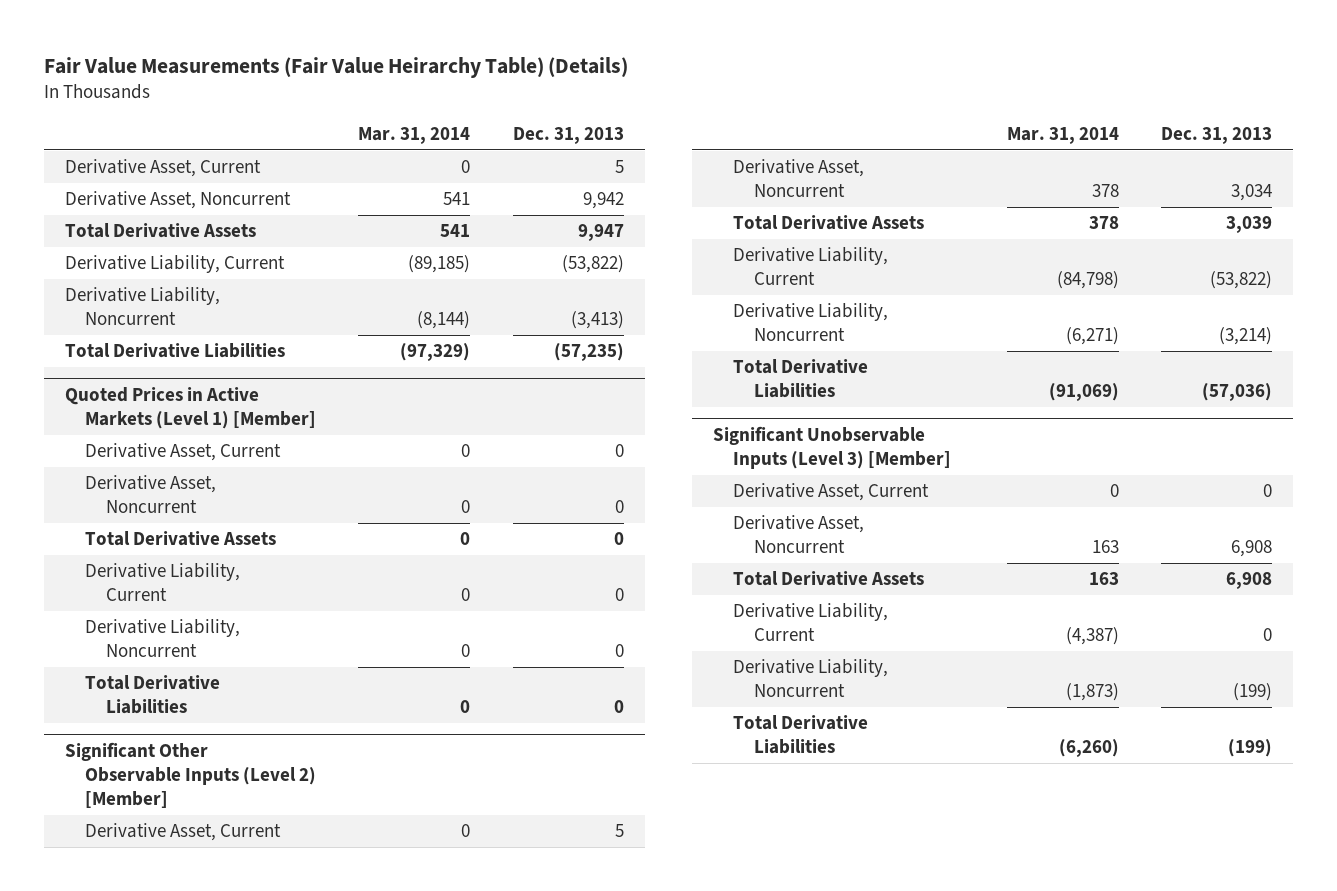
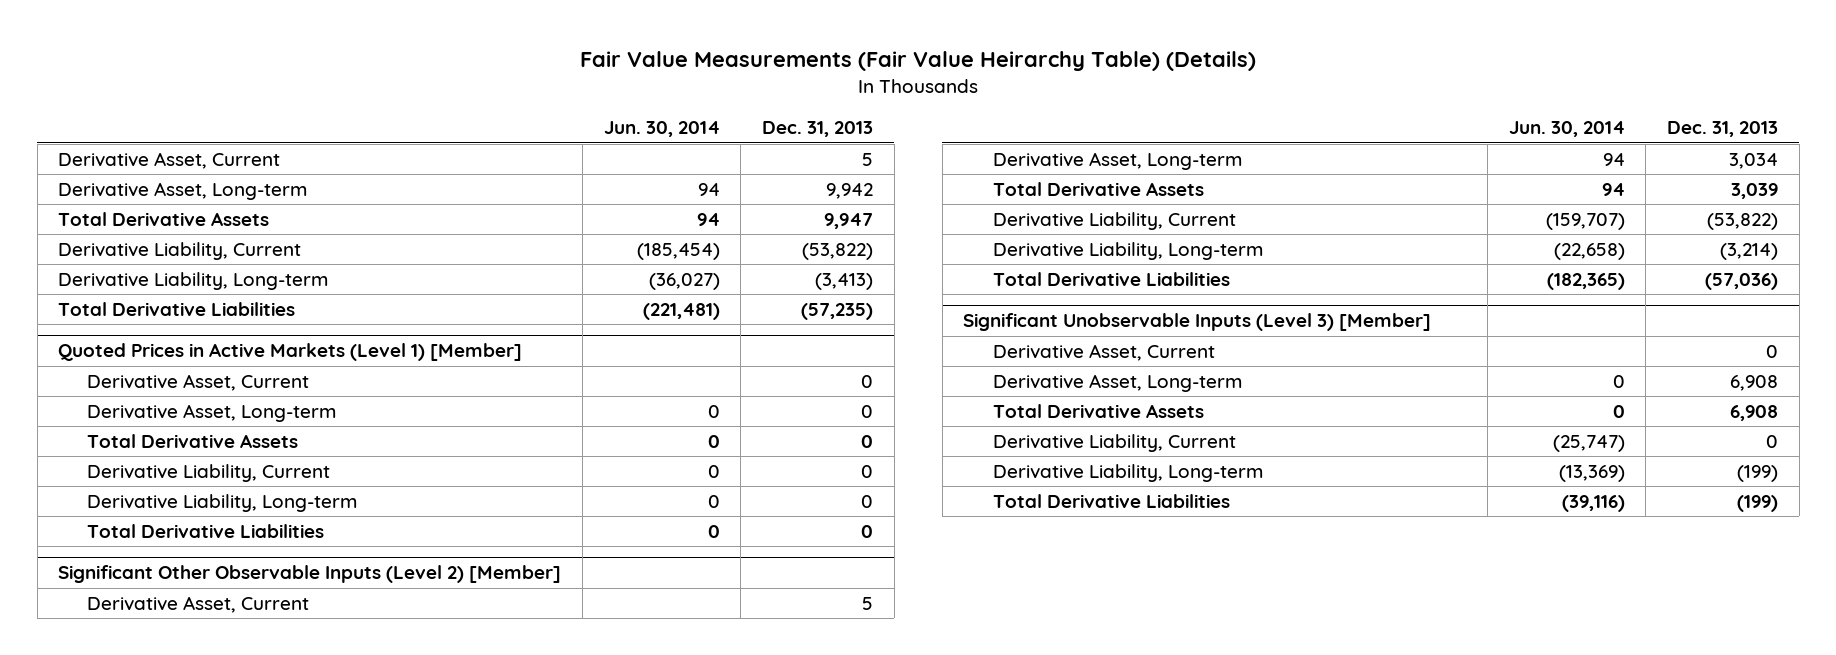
- | Mar. 31, 2014 | Dec. 31, 2013
+ | Jun. 30, 2014 | Dec. 31, 2013
- Derivative Asset, Noncurrent | 541 | 9,942
+ Derivative Asset, Long-term | 94 | 9,942
- Derivative Liability, Noncurrent | (8,144) | (3,413)
+ Derivative Liability, Long-term | (36,027) | (3,413)
@ Quoted Prices in Active Markets (Level 1) [Member]
- Derivative Asset, Noncurrent | 0 | 0
+ Derivative Asset, Long-term | 0 | 0
- Derivative Liability, Noncurrent | 0 | 0
+ Derivative Liability, Long-term | 0 | 0
@ Significant Other Observable Inputs (Level 2) [Member]
- Derivative Asset, Noncurrent | 378 | 3,034
+ Derivative Asset, Long-term | 94 | 3,034
- Derivative Liability, Noncurrent | (6,271) | (3,214)
+ Derivative Liability, Long-term | (22,658) | (3,214)
@ Significant Unobservable Inputs (Level 3) [Member]
- Derivative Asset, Noncurrent | 163 | 6,908
+ Derivative Asset, Long-term | 0 | 6,908
- Derivative Liability, Noncurrent | (1,873) | (199)
+ Derivative Liability, Long-term | (13,369) | (199)

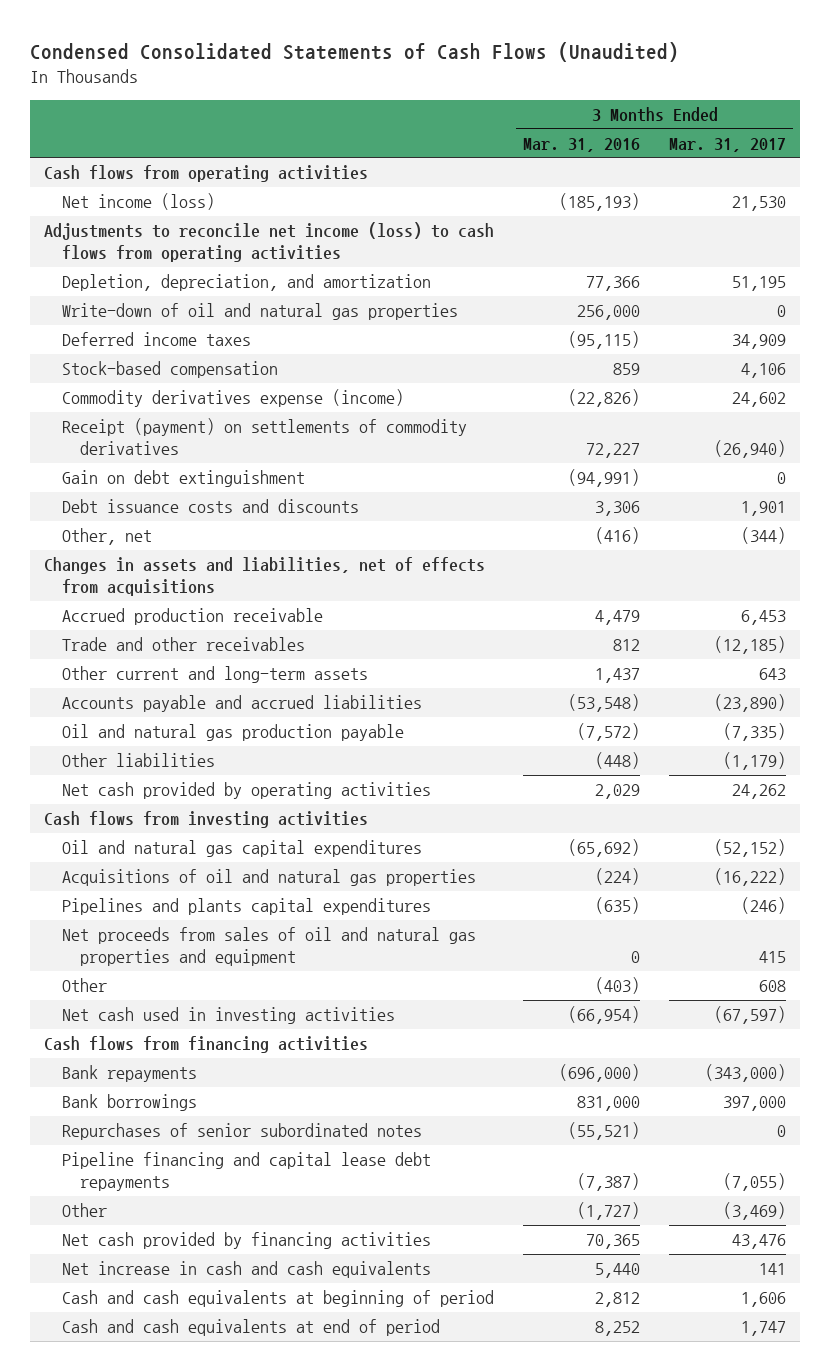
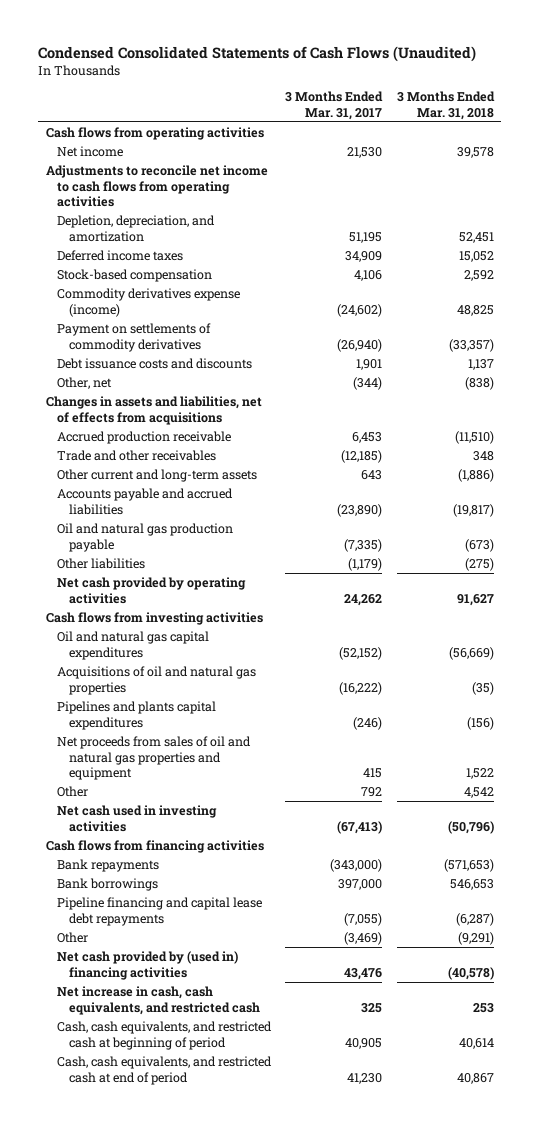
- | 3 Months Ended Mar. 31, 2016 | 3 Months Ended Mar. 31, 2017
+ | 3 Months Ended Mar. 31, 2017 | 3 Months Ended Mar. 31, 2018
- Net income (loss) | (185,193) | 21,530
- Adjustments to reconcile net income (loss) to cash flows from operating activities
+ Net income | 21,530 | 39,578
+ Adjustments to reconcile net income to cash flows from operating activities
- Write-down of oil and natural gas properties | 256,000 | 0
- Commodity derivatives expense (income) | (22,826) | 24,602
- Receipt (payment) on settlements of commodity derivatives | 72,227 | (26,940)
- Gain on debt extinguishment | (94,991) | 0
+ Commodity derivatives expense (income) | (24,602) | 48,825
+ Payment on settlements of commodity derivatives | (26,940) | (33,357)
- Other | (403) | 608
- Net cash used in investing activities | (66,954) | (67,597)
+ Other | 792 | 4,542
+ Net cash used in investing activities | (67,413) | (50,796)
- Repurchases of senior subordinated notes | (55,521) | 0
- Net cash provided by financing activities | 70,365 | 43,476
- Net increase in cash and cash equivalents | 5,440 | 141
- Cash and cash equivalents at beginning of period | 2,812 | 1,606
- Cash and cash equivalents at end of period | 8,252 | 1,747
+ Net cash provided by (used in) financing activities | 43,476 | (40,578)
+ Net increase in cash, cash equivalents, and restricted cash | 325 | 253
+ Cash, cash equivalents, and restricted cash at beginning of period | 40,905 | 40,614
+ Cash, cash equivalents, and restricted cash at end of period | 41,230 | 40,867

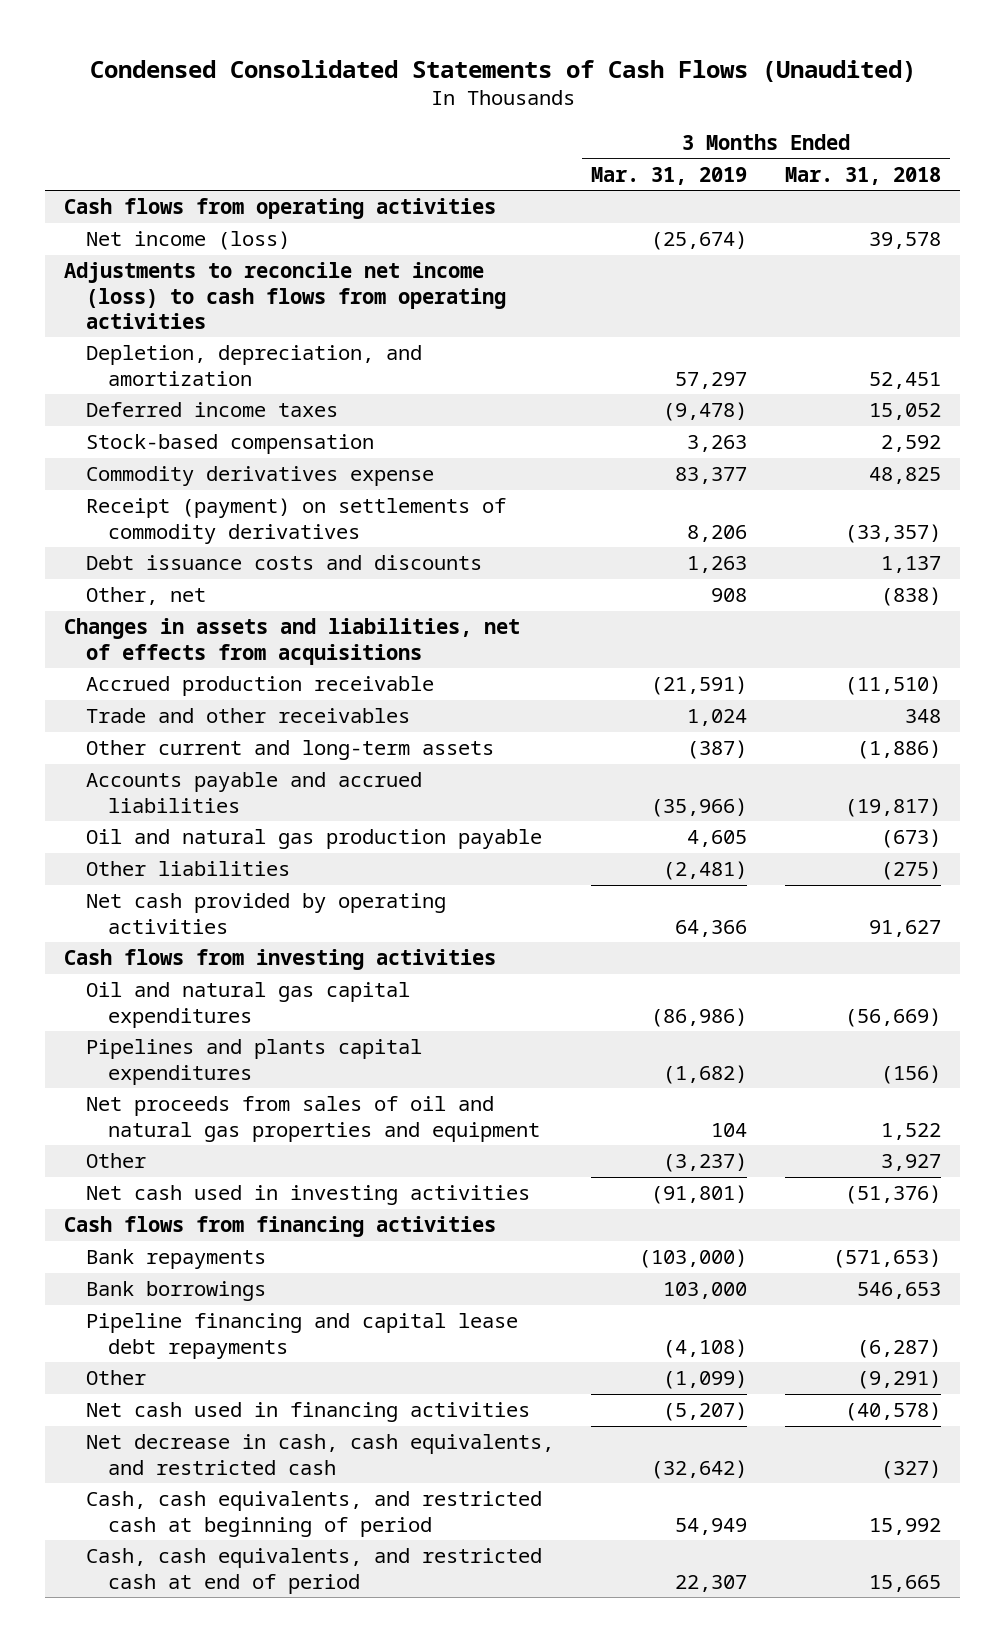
- | 3 Months Ended Mar. 31, 2017 | 3 Months Ended Mar. 31, 2018
+ | 3 Months Ended Mar. 31, 2019 | 3 Months Ended Mar. 31, 2018
- Net income | 21,530 | 39,578
- Adjustments to reconcile net income to cash flows from operating activities
+ Net income (loss) | (25,674) | 39,578
+ Adjustments to reconcile net income (loss) to cash flows from operating activities
- Commodity derivatives expense (income) | (24,602) | 48,825
- Payment on settlements of commodity derivatives | (26,940) | (33,357)
+ Commodity derivatives expense | 83,377 | 48,825
+ Receipt (payment) on settlements of commodity derivatives | 8,206 | (33,357)
- Acquisitions of oil and natural gas properties | (16,222) | (35)
- Other | 792 | 4,542
- Net cash used in investing activities | (67,413) | (50,796)
+ Other | (3,237) | 3,927
+ Net cash used in investing activities | (91,801) | (51,376)
- Net cash provided by (used in) financing activities | 43,476 | (40,578)
- Net increase in cash, cash equivalents, and restricted cash | 325 | 253
- Cash, cash equivalents, and restricted cash at beginning of period | 40,905 | 40,614
- Cash, cash equivalents, and restricted cash at end of period | 41,230 | 40,867
+ Net cash used in financing activities | (5,207) | (40,578)
+ Net decrease in cash, cash equivalents, and restricted cash | (32,642) | (327)
+ Cash, cash equivalents, and restricted cash at beginning of period | 54,949 | 15,992
+ Cash, cash equivalents, and restricted cash at end of period | 22,307 | 15,665

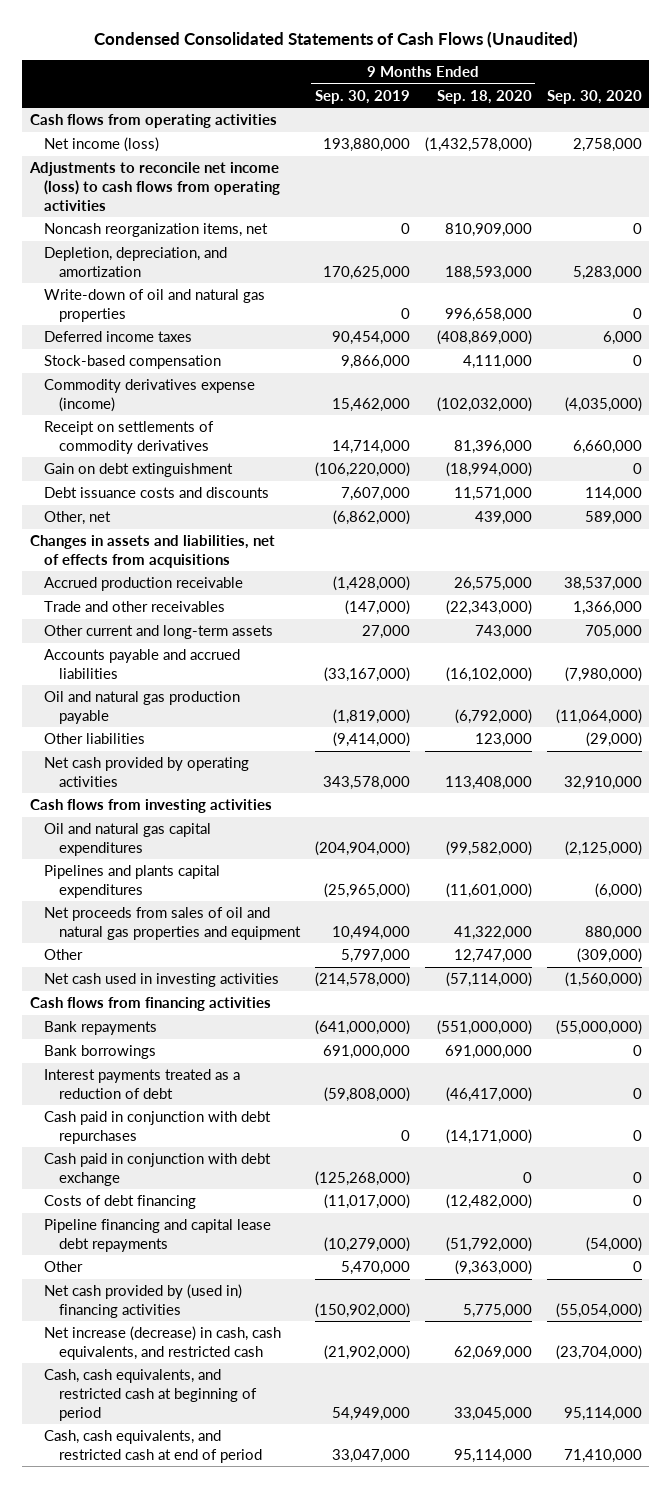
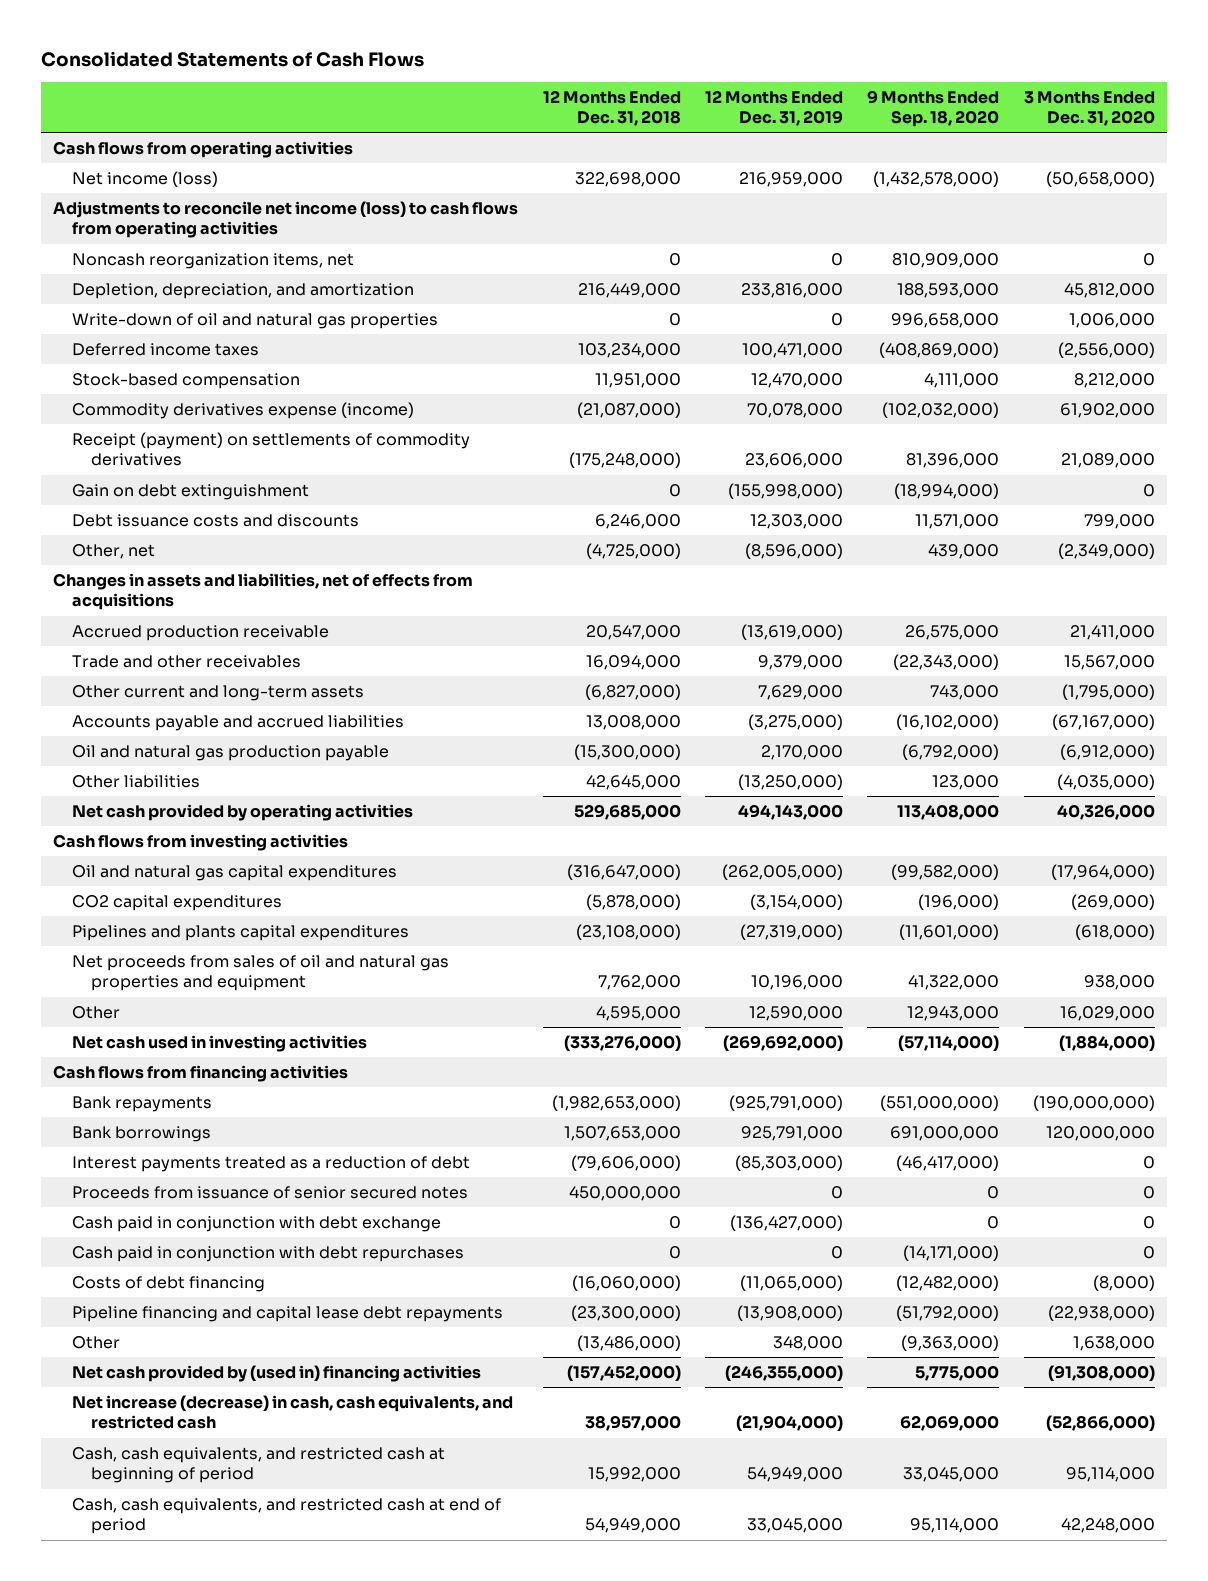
- Condensed Consolidated Statements of Cash Flows (Unaudited)
+ Consolidated Statements of Cash Flows
- | 9 Months Ended Sep. 30, 2019 | 9 Months Ended Sep. 18, 2020 | Sep. 30, 2020
+ | 12 Months Ended Dec. 31, 2018 | 12 Months Ended Dec. 31, 2019 | 9 Months Ended Sep. 18, 2020 | 3 Months Ended Dec. 31, 2020
- Receipt on settlements of commodity derivatives | 14,714,000 | 81,396,000 | 6,660,000
+ Receipt (payment) on settlements of commodity derivatives | (175,248,000) | 23,606,000 | 81,396,000 | 21,089,000
+ CO2 capital expenditures | (5,878,000) | (3,154,000) | (196,000) | (269,000)
- Other | 5,797,000 | 12,747,000 | (309,000)
+ Other | 4,595,000 | 12,590,000 | 12,943,000 | 16,029,000
+ Proceeds from issuance of senior secured notes | 450,000,000 | 0 | 0 | 0
moved down: Cash paid in conjunction with debt repurchases | 0 | 0 | (14,171,000) | 0

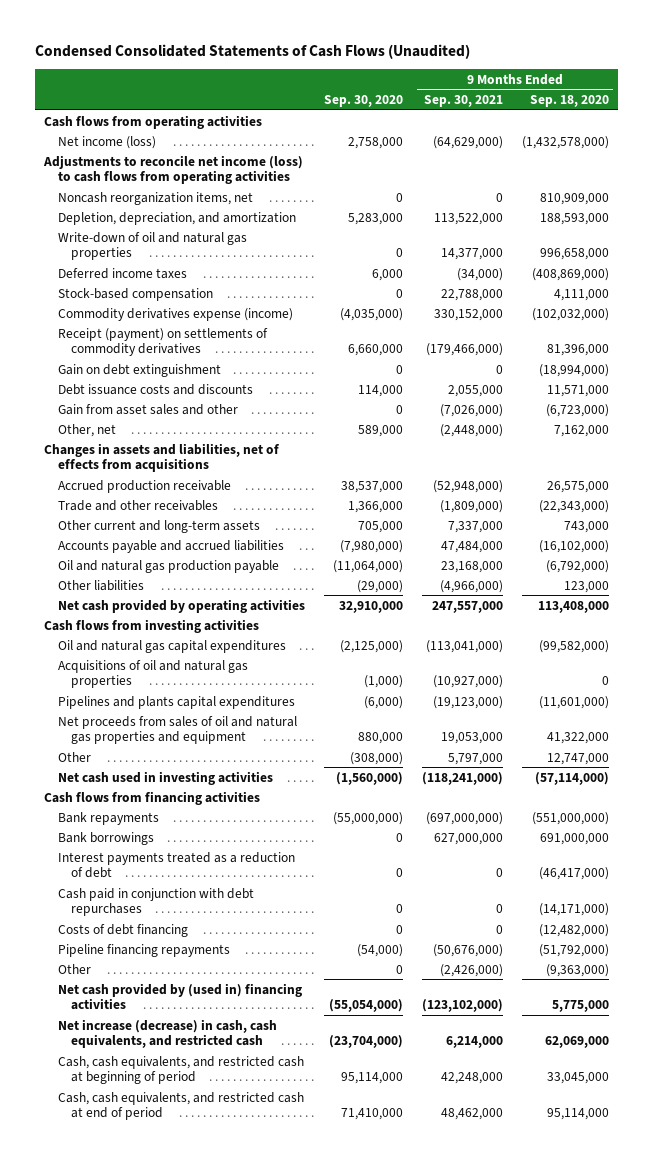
- Consolidated Statements of Cash Flows
+ Condensed Consolidated Statements of Cash Flows (Unaudited)
- | 12 Months Ended Dec. 31, 2018 | 12 Months Ended Dec. 31, 2019 | 9 Months Ended Sep. 18, 2020 | 3 Months Ended Dec. 31, 2020
+ | Sep. 30, 2020 | 9 Months Ended Sep. 30, 2021 | 9 Months Ended Sep. 18, 2020
- Other, net | (4,725,000) | (8,596,000) | 439,000 | (2,349,000)
+ Gain from asset sales and other | 0 | (7,026,000) | (6,723,000)
+ Other, net | 589,000 | (2,448,000) | 7,162,000
- CO2 capital expenditures | (5,878,000) | (3,154,000) | (196,000) | (269,000)
+ Acquisitions of oil and natural gas properties | (1,000) | (10,927,000) | 0
- Other | 4,595,000 | 12,590,000 | 12,943,000 | 16,029,000
+ Other | (308,000) | 5,797,000 | 12,747,000
- Proceeds from issuance of senior secured notes | 450,000,000 | 0 | 0 | 0
- Cash paid in conjunction with debt exchange | 0 | (136,427,000) | 0 | 0
- Pipeline financing and capital lease debt repayments | (23,300,000) | (13,908,000) | (51,792,000) | (22,938,000)
+ Pipeline financing repayments | (54,000) | (50,676,000) | (51,792,000)

